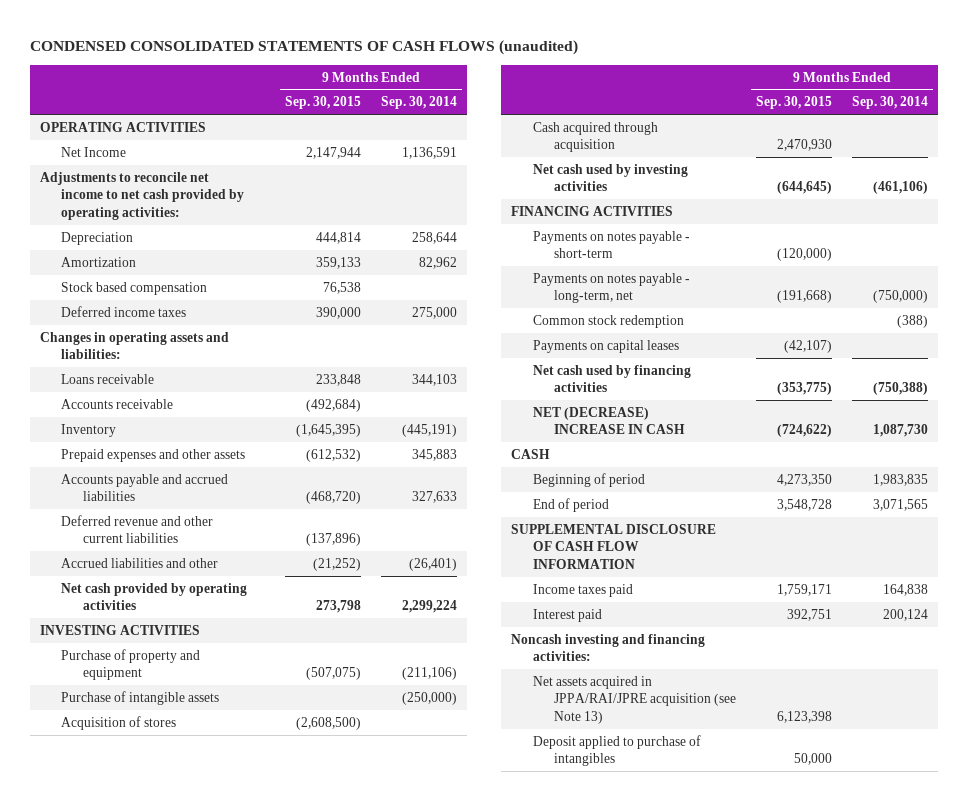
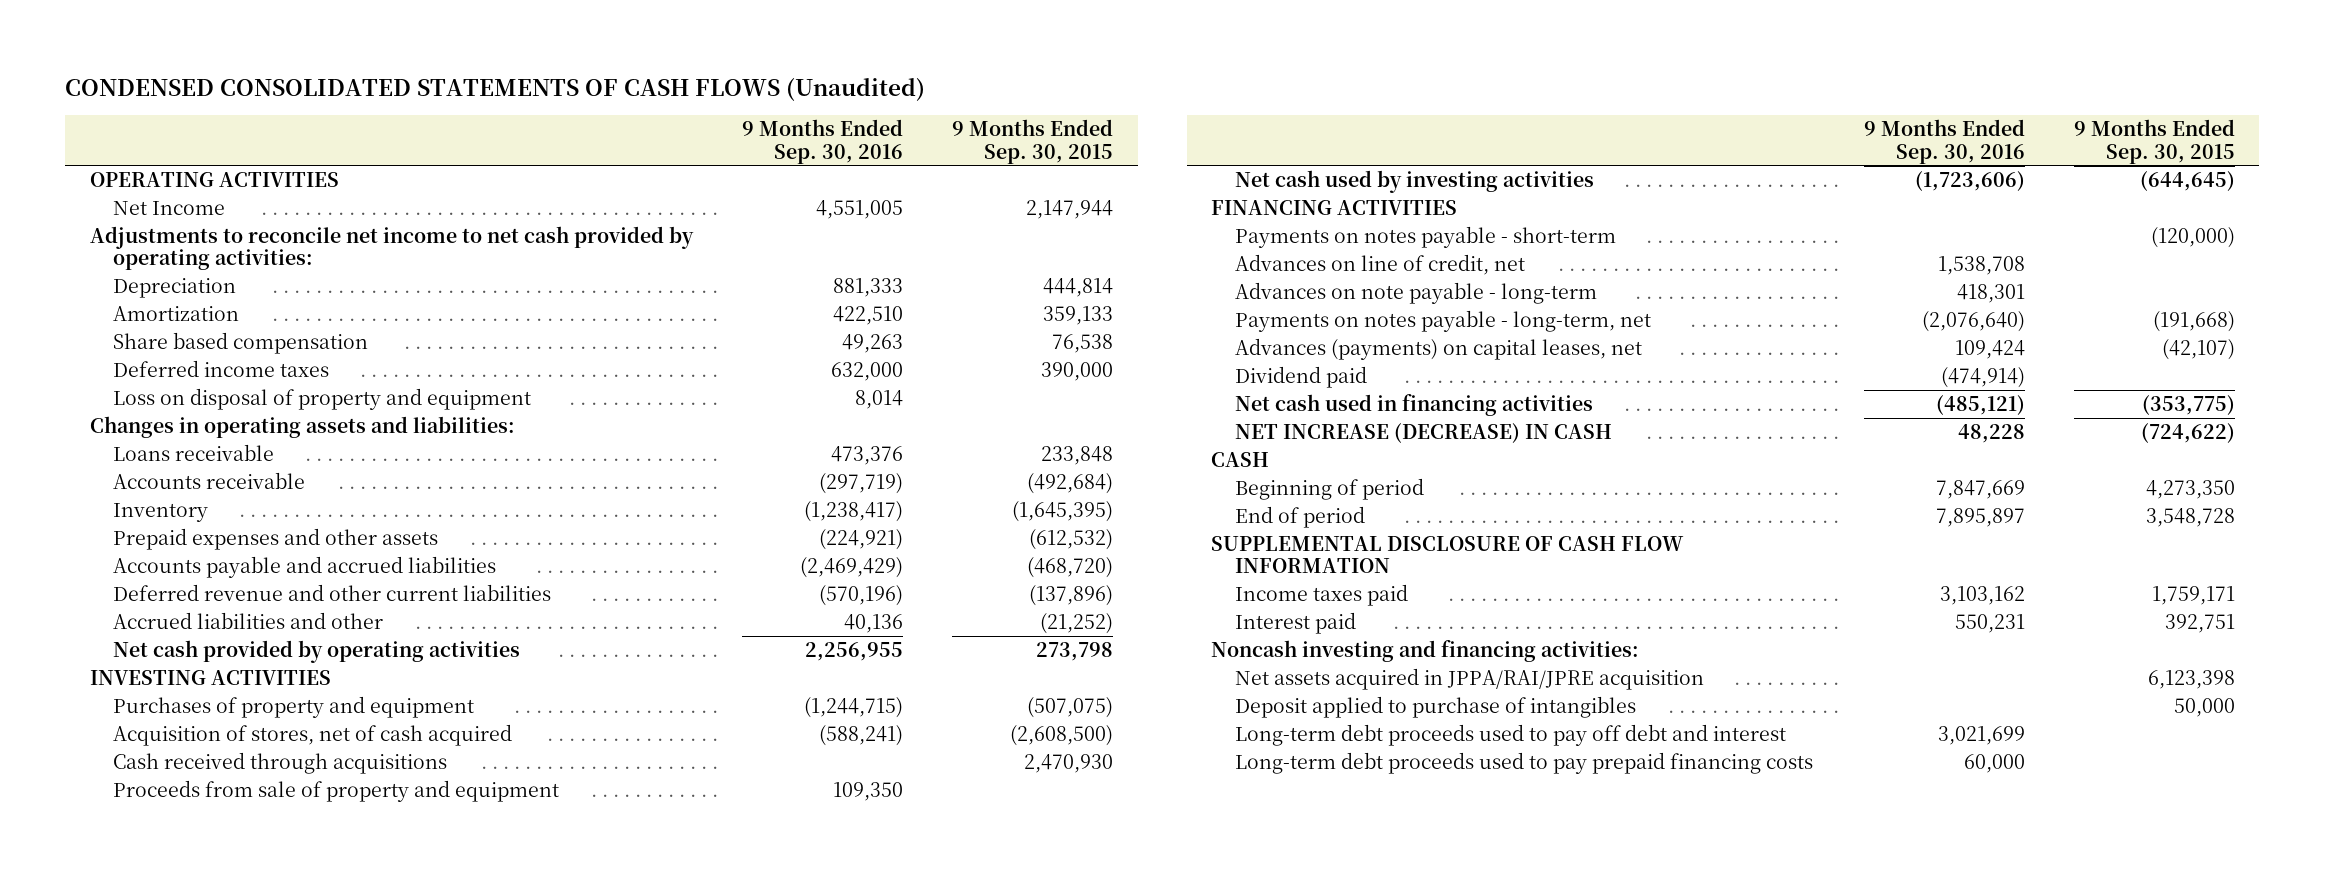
- CONDENSED CONSOLIDATED STATEMENTS OF CASH FLOWS (unaudited)
+ CONDENSED CONSOLIDATED STATEMENTS OF CASH FLOWS (Unaudited)
- | 9 Months Ended Sep. 30, 2015 | 9 Months Ended Sep. 30, 2014
+ | 9 Months Ended Sep. 30, 2016 | 9 Months Ended Sep. 30, 2015
- Stock based compensation | 76,538 |
+ Share based compensation | 49,263 | 76,538
+ Loss on disposal of property and equipment | 8,014 |
- Purchase of property and equipment | (507,075) | (211,106)
- Purchase of intangible assets | | (250,000)
- Acquisition of stores | (2,608,500) |
- Cash acquired through acquisition | 2,470,930 |
+ Purchases of property and equipment | (1,244,715) | (507,075)
+ Acquisition of stores, net of cash acquired | (588,241) | (2,608,500)
+ Cash received through acquisitions | | 2,470,930
+ Proceeds from sale of property and equipment | 109,350 |
+ Advances on line of credit, net | 1,538,708 |
+ Advances on note payable - long-term | 418,301 |
- Common stock redemption | | (388)
- Payments on capital leases | (42,107) |
- Net cash used by financing activities | (353,775) | (750,388)
- NET (DECREASE) INCREASE IN CASH | (724,622) | 1,087,730
+ Advances (payments) on capital leases, net | 109,424 | (42,107)
+ Dividend paid | (474,914) |
+ Net cash used in financing activities | (485,121) | (353,775)
+ NET INCREASE (DECREASE) IN CASH | 48,228 | (724,622)
- Net assets acquired in JPPA/RAI/JPRE acquisition (see Note 13) | 6,123,398 |
+ Net assets acquired in JPPA/RAI/JPRE acquisition | | 6,123,398
+ Long-term debt proceeds used to pay off debt and interest | 3,021,699 |
+ Long-term debt proceeds used to pay prepaid financing costs | 60,000 |

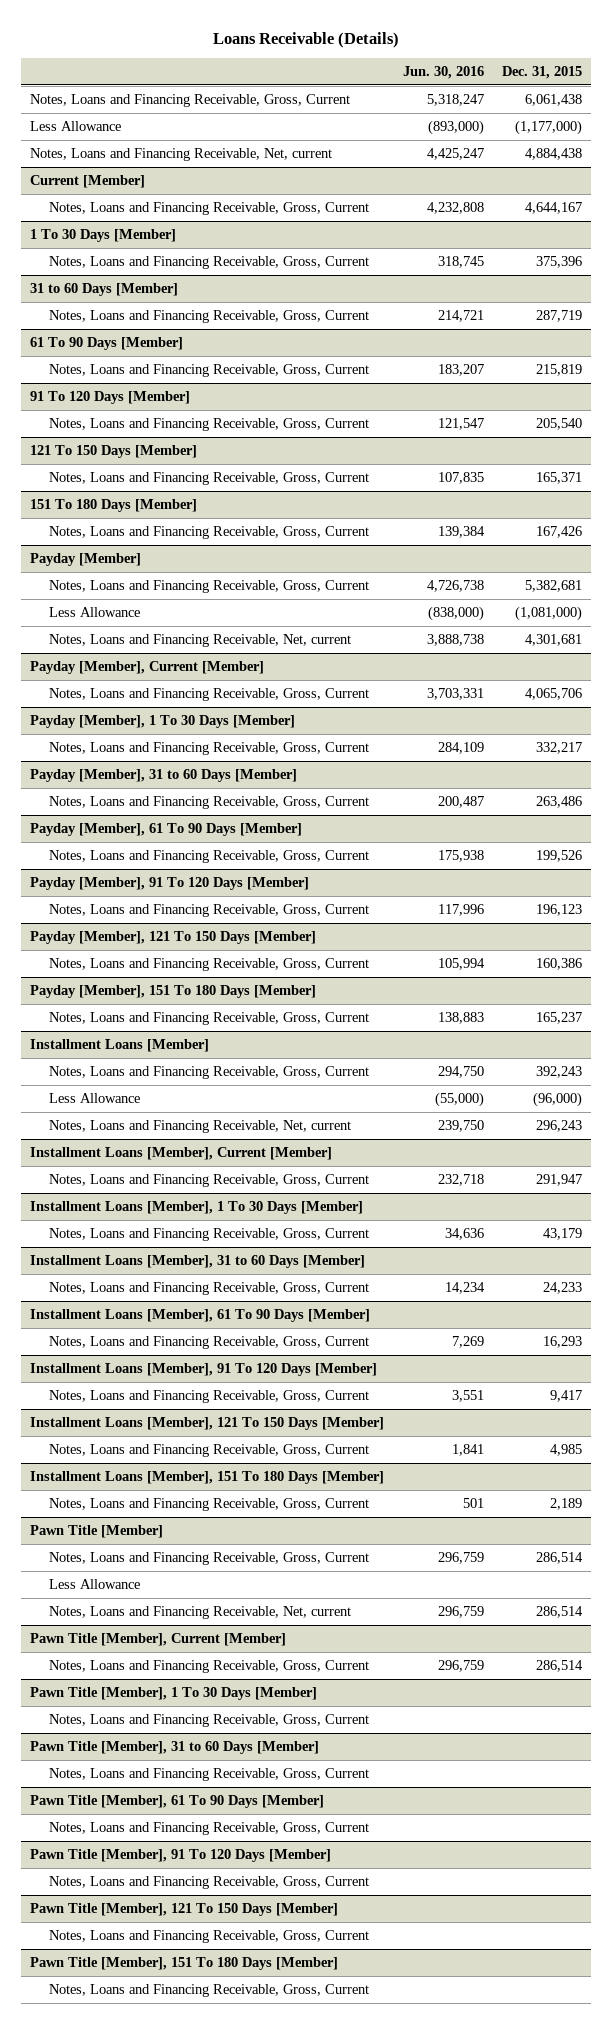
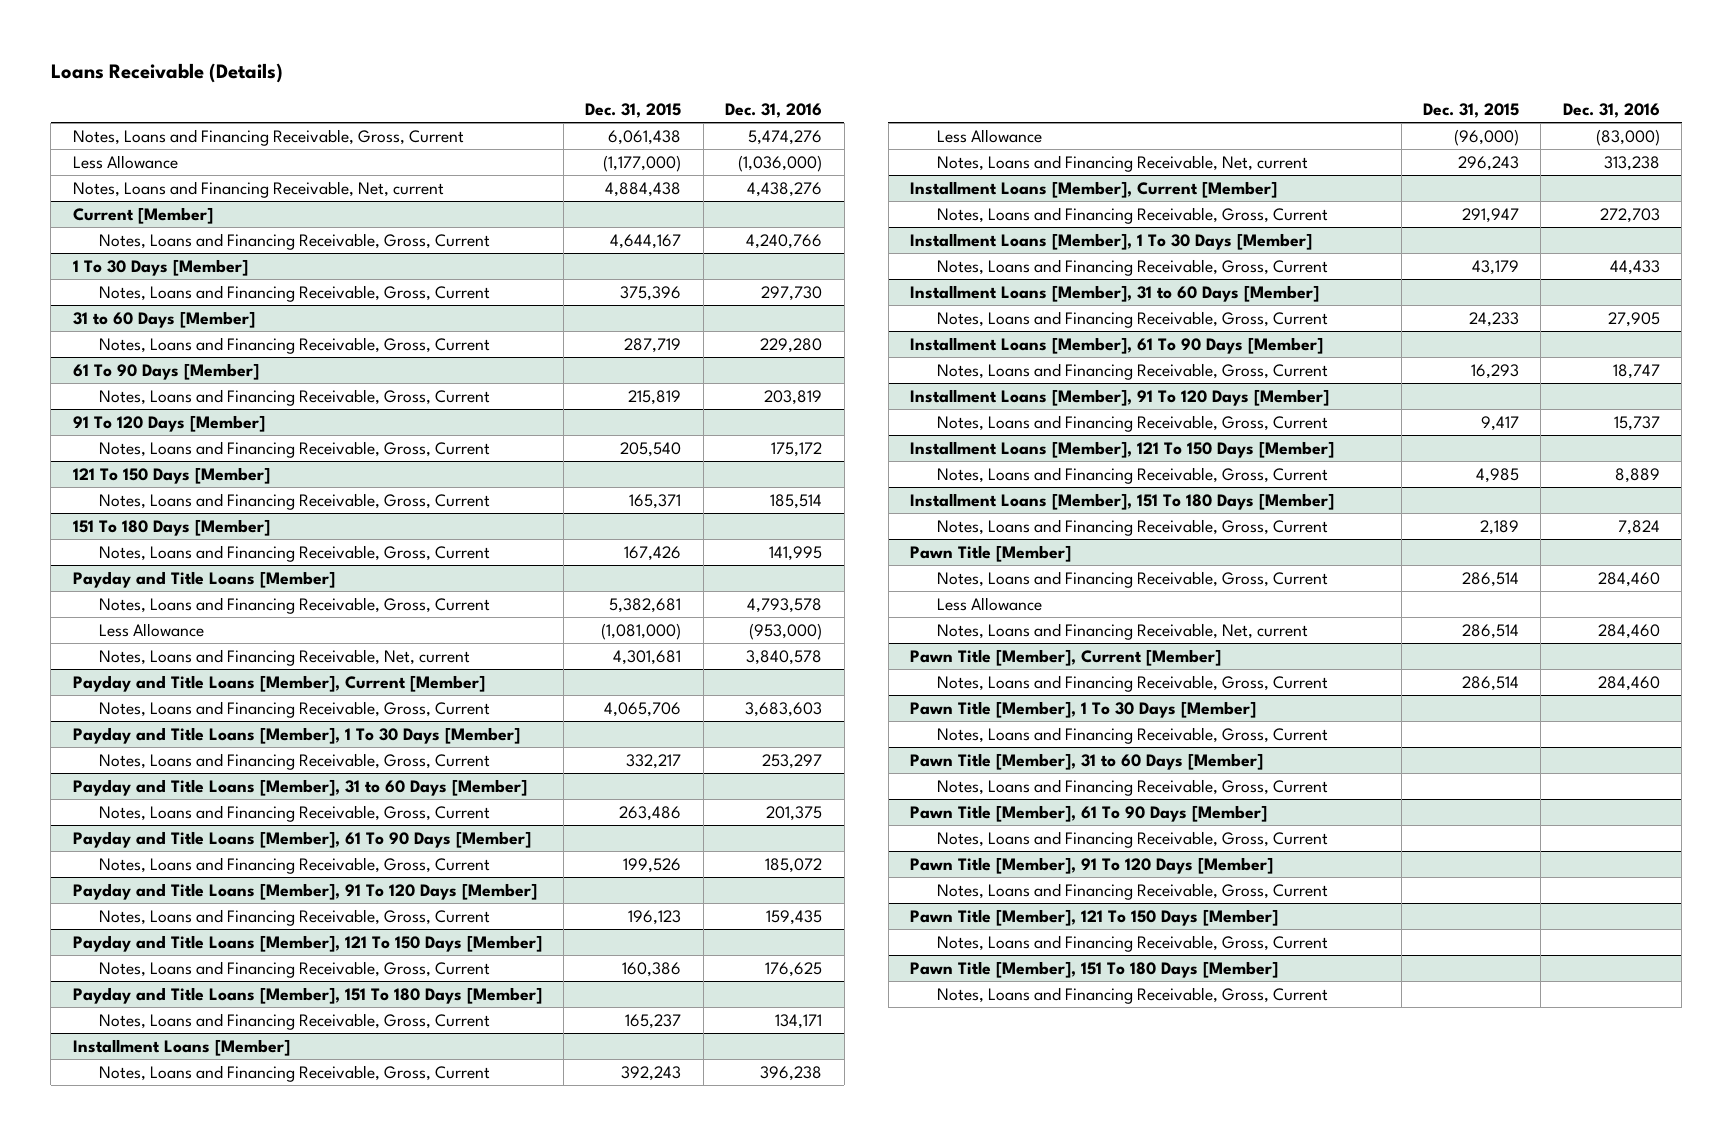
- | Jun. 30, 2016 | Dec. 31, 2015
+ | Dec. 31, 2015 | Dec. 31, 2016
- Payday [Member]
+ Payday and Title Loans [Member]
- Payday [Member], Current [Member]
+ Payday and Title Loans [Member], Current [Member]
- Payday [Member], 1 To 30 Days [Member]
+ Payday and Title Loans [Member], 1 To 30 Days [Member]
- Payday [Member], 31 to 60 Days [Member]
+ Payday and Title Loans [Member], 31 to 60 Days [Member]
- Payday [Member], 61 To 90 Days [Member]
+ Payday and Title Loans [Member], 61 To 90 Days [Member]
- Payday [Member], 91 To 120 Days [Member]
+ Payday and Title Loans [Member], 91 To 120 Days [Member]
- Payday [Member], 121 To 150 Days [Member]
+ Payday and Title Loans [Member], 121 To 150 Days [Member]
- Payday [Member], 151 To 180 Days [Member]
+ Payday and Title Loans [Member], 151 To 180 Days [Member]

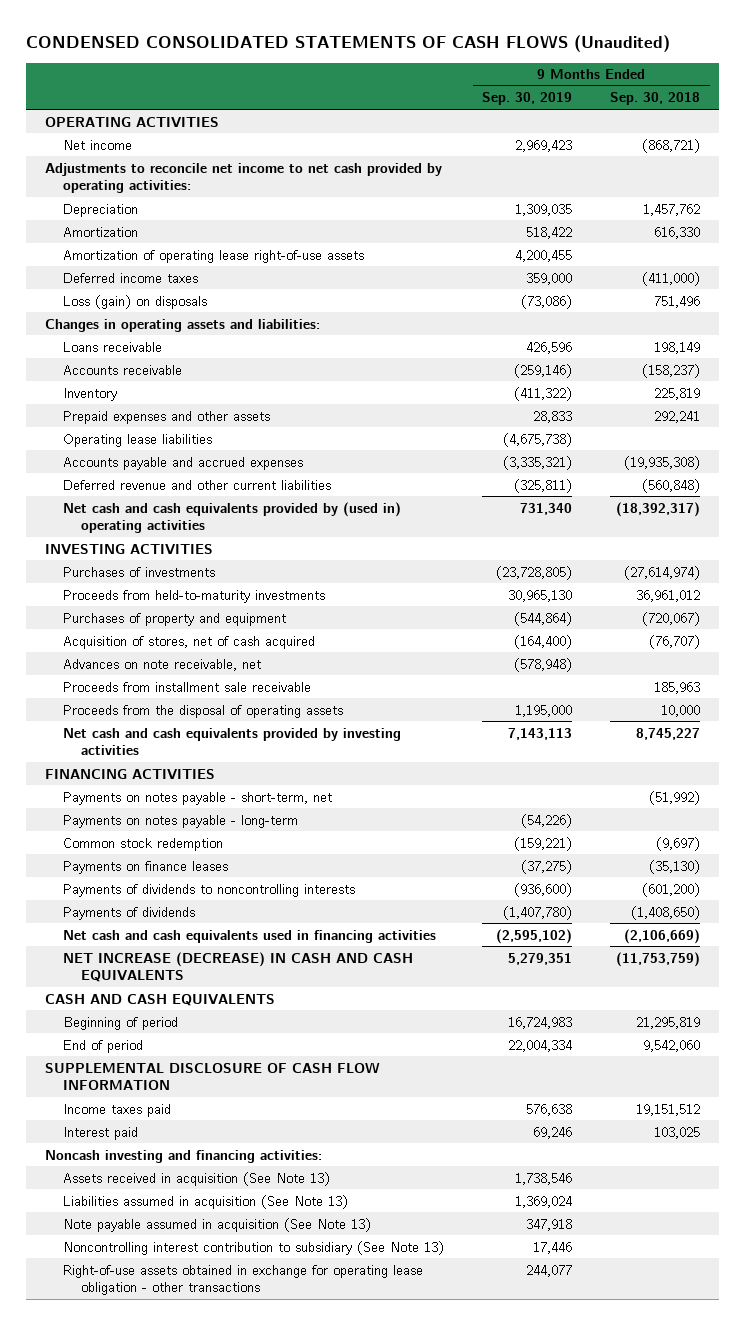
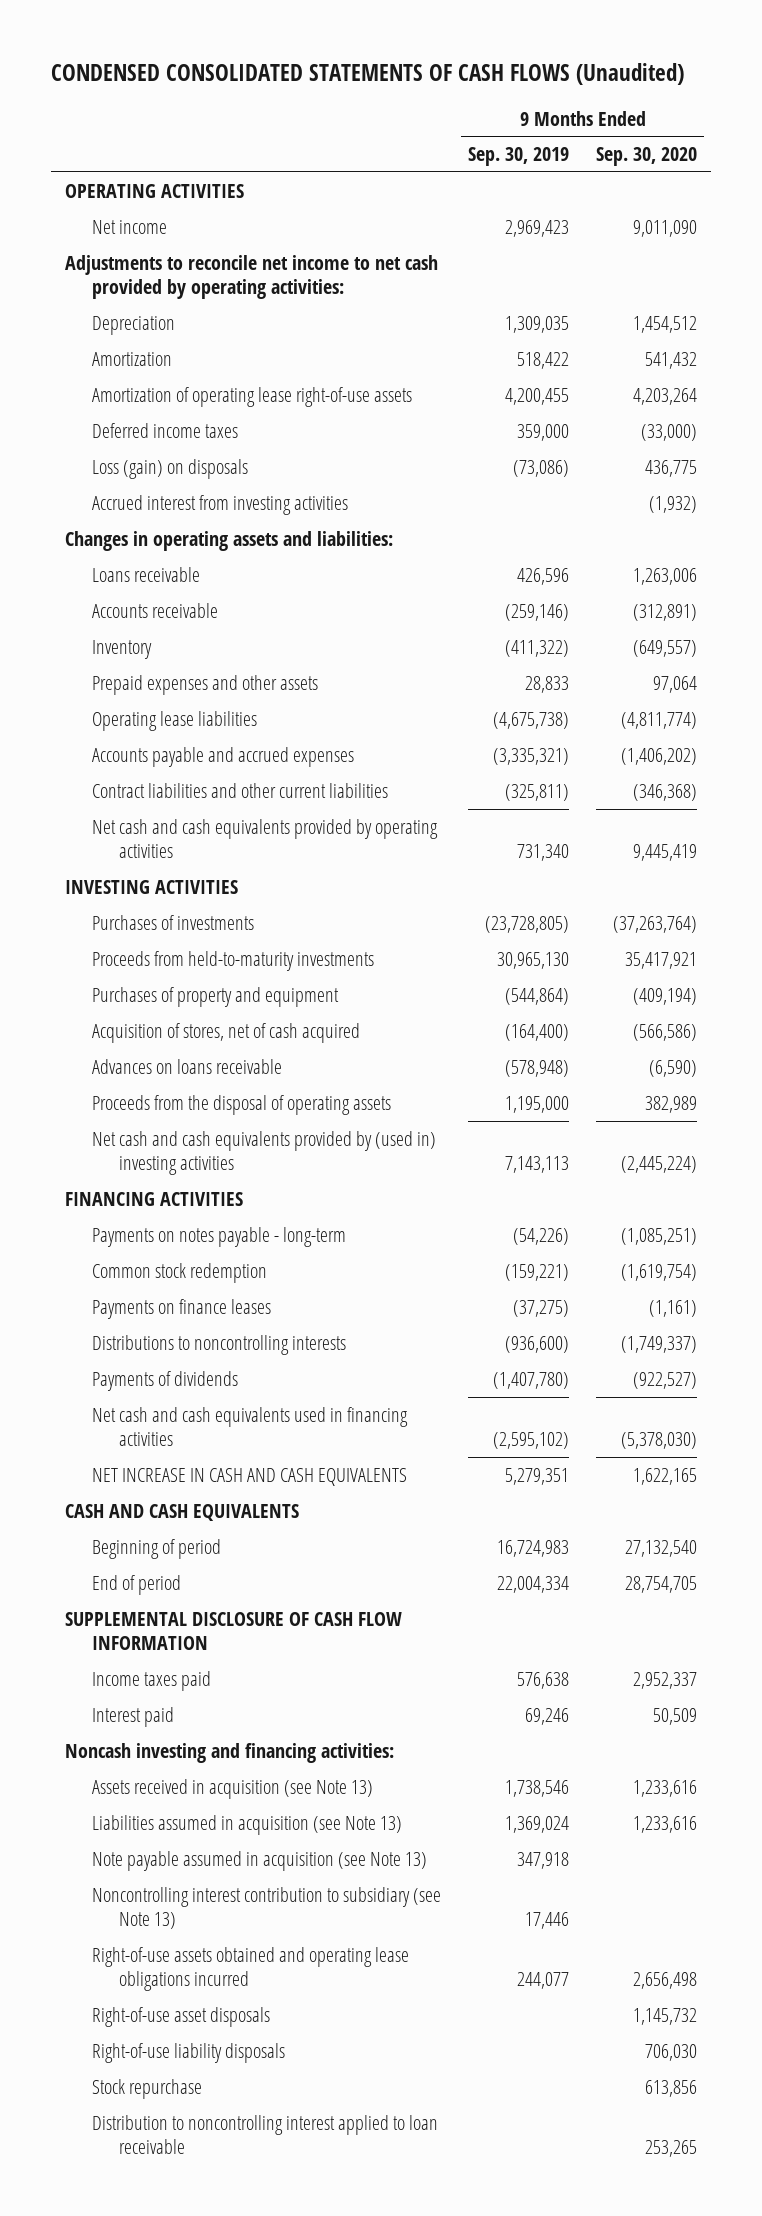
- | 9 Months Ended Sep. 30, 2019 | 9 Months Ended Sep. 30, 2018
+ | 9 Months Ended Sep. 30, 2019 | 9 Months Ended Sep. 30, 2020
+ Accrued interest from investing activities | | (1,932)
- Deferred revenue and other current liabilities | (325,811) | (560,848)
- Net cash and cash equivalents provided by (used in) operating activities | 731,340 | (18,392,317)
+ Contract liabilities and other current liabilities | (325,811) | (346,368)
+ Net cash and cash equivalents provided by operating activities | 731,340 | 9,445,419
- Advances on note receivable, net | (578,948) |
- Proceeds from installment sale receivable | | 185,963
+ Advances on loans receivable | (578,948) | (6,590)
- Net cash and cash equivalents provided by investing activities | 7,143,113 | 8,745,227
+ Net cash and cash equivalents provided by (used in) investing activities | 7,143,113 | (2,445,224)
- Payments on notes payable - short-term, net | | (51,992)
- Payments of dividends to noncontrolling interests | (936,600) | (601,200)
+ Distributions to noncontrolling interests | (936,600) | (1,749,337)
- NET INCREASE (DECREASE) IN CASH AND CASH EQUIVALENTS | 5,279,351 | (11,753,759)
+ NET INCREASE IN CASH AND CASH EQUIVALENTS | 5,279,351 | 1,622,165
- Assets received in acquisition (See Note 13) | 1,738,546 |
- Liabilities assumed in acquisition (See Note 13) | 1,369,024 |
- Note payable assumed in acquisition (See Note 13) | 347,918 |
- Noncontrolling interest contribution to subsidiary (See Note 13) | 17,446 |
- Right-of-use assets obtained in exchange for operating lease obligation - other transactions | 244,077 |
+ Assets received in acquisition (see Note 13) | 1,738,546 | 1,233,616
+ Liabilities assumed in acquisition (see Note 13) | 1,369,024 | 1,233,616
+ Note payable assumed in acquisition (see Note 13) | 347,918 |
+ Noncontrolling interest contribution to subsidiary (see Note 13) | 17,446 |
+ Right-of-use assets obtained and operating lease obligations incurred | 244,077 | 2,656,498
+ Right-of-use asset disposals | | 1,145,732
+ Right-of-use liability disposals | | 706,030
+ Stock repurchase | | 613,856
+ Distribution to noncontrolling interest applied to loan receivable | | 253,265

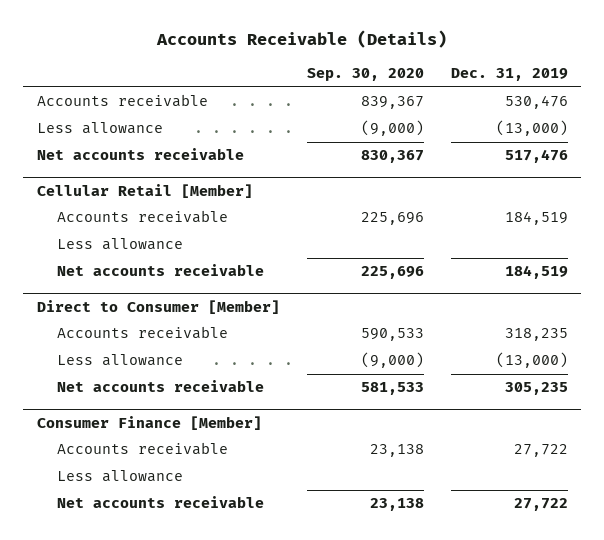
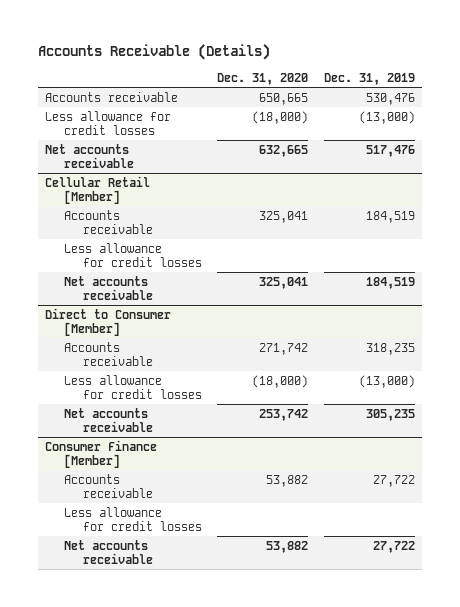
- | Sep. 30, 2020 | Dec. 31, 2019
+ | Dec. 31, 2020 | Dec. 31, 2019
- Less allowance | (9,000) | (13,000)
+ Less allowance for credit losses | (18,000) | (13,000)
@ Cellular Retail [Member]
- Less allowance
+ Less allowance for credit losses
@ Direct to Consumer [Member]
- Less allowance | (9,000) | (13,000)
+ Less allowance for credit losses | (18,000) | (13,000)
@ Consumer Finance [Member]
- Less allowance
+ Less allowance for credit losses

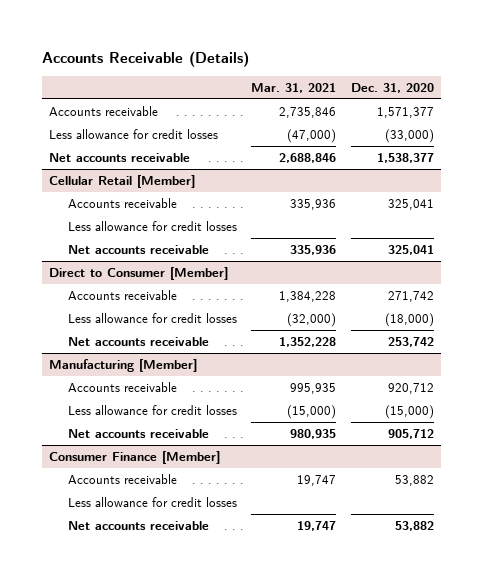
- | Dec. 31, 2020 | Dec. 31, 2019
+ | Mar. 31, 2021 | Dec. 31, 2020
- Accounts receivable | 650,665 | 530,476
- Less allowance for credit losses | (18,000) | (13,000)
- Net accounts receivable | 632,665 | 517,476
+ Accounts receivable | 2,735,846 | 1,571,377
+ Less allowance for credit losses | (47,000) | (33,000)
+ Net accounts receivable | 2,688,846 | 1,538,377
+ Manufacturing [Member]
+ Accounts receivable | 995,935 | 920,712
+ Less allowance for credit losses | (15,000) | (15,000)
+ Net accounts receivable | 980,935 | 905,712

